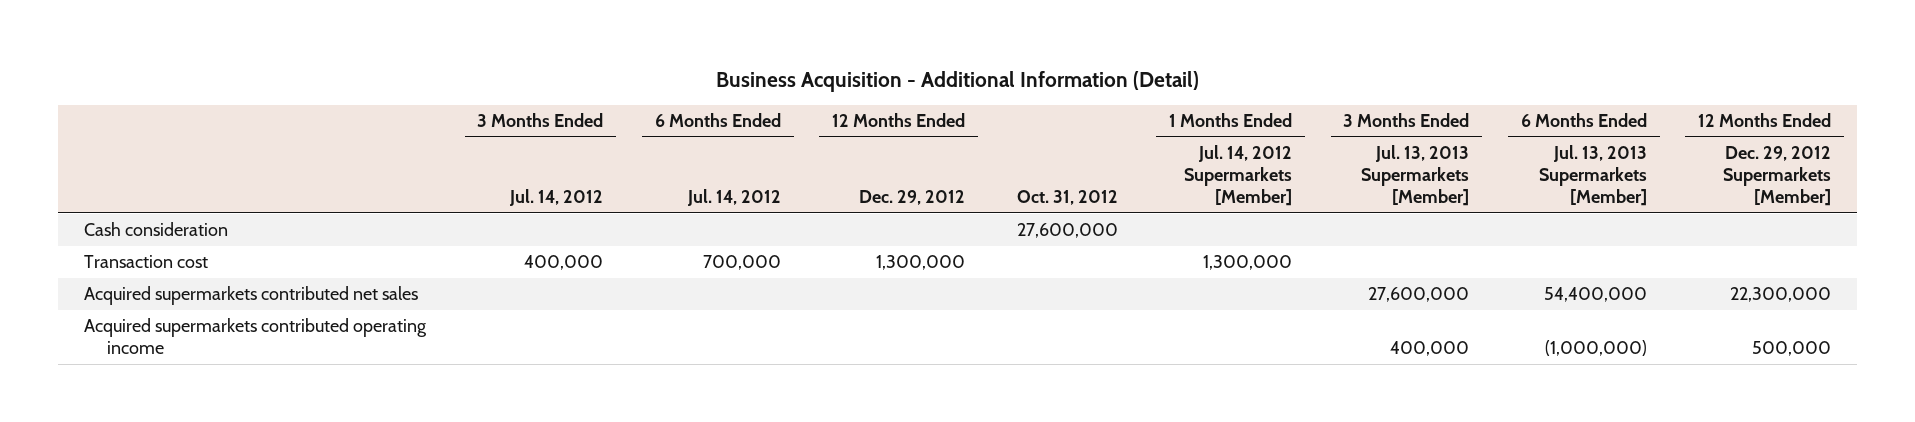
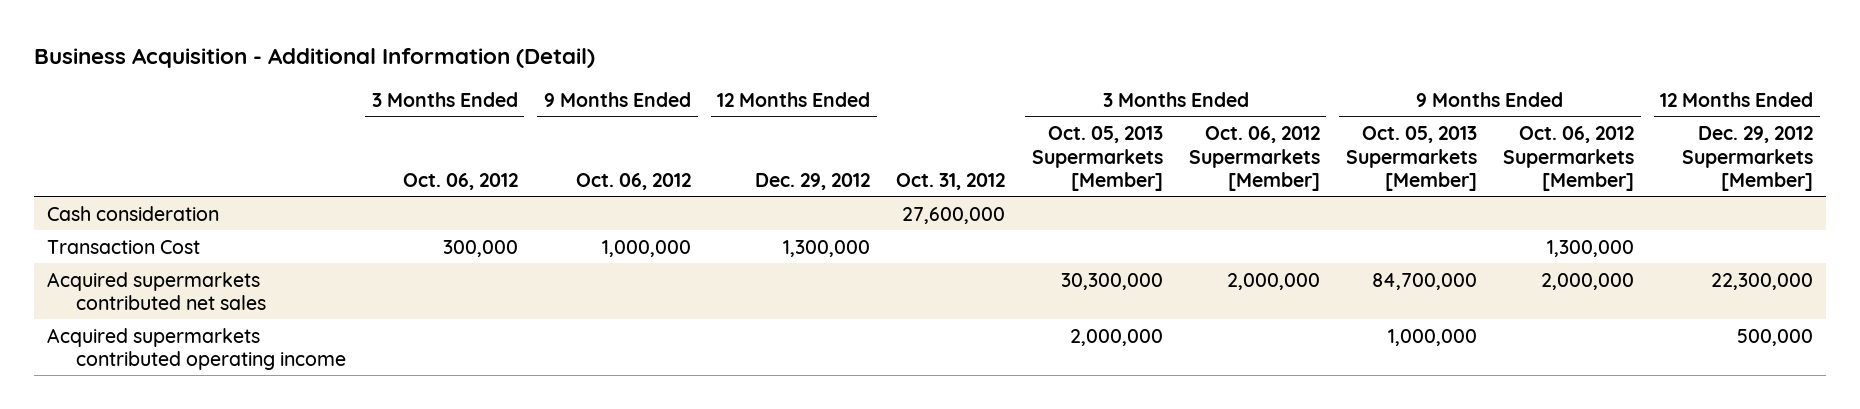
- | 3 Months Ended Jul. 14, 2012 | 6 Months Ended Jul. 14, 2012 | 12 Months Ended Dec. 29, 2012 | Oct. 31, 2012 | 1 Months Ended Jul. 14, 2012 Supermarkets [Member] | 3 Months Ended Jul. 13, 2013 Supermarkets [Member] | 6 Months Ended Jul. 13, 2013 Supermarkets [Member] | 12 Months Ended Dec. 29, 2012 Supermarkets [Member]
+ | 3 Months Ended Oct. 06, 2012 | 9 Months Ended Oct. 06, 2012 | 12 Months Ended Dec. 29, 2012 | Oct. 31, 2012 | 3 Months Ended Oct. 05, 2013 Supermarkets [Member] | 3 Months Ended Oct. 06, 2012 Supermarkets [Member] | 9 Months Ended Oct. 05, 2013 Supermarkets [Member] | 9 Months Ended Oct. 06, 2012 Supermarkets [Member] | 12 Months Ended Dec. 29, 2012 Supermarkets [Member]
- Transaction cost | 400,000 | 700,000 | 1,300,000 | | 1,300,000 | | |
+ Transaction Cost | 300,000 | 1,000,000 | 1,300,000 | | | | | 1,300,000 |

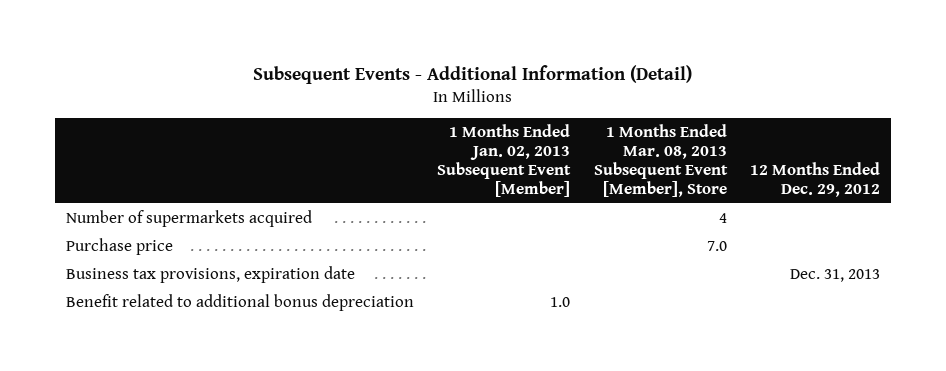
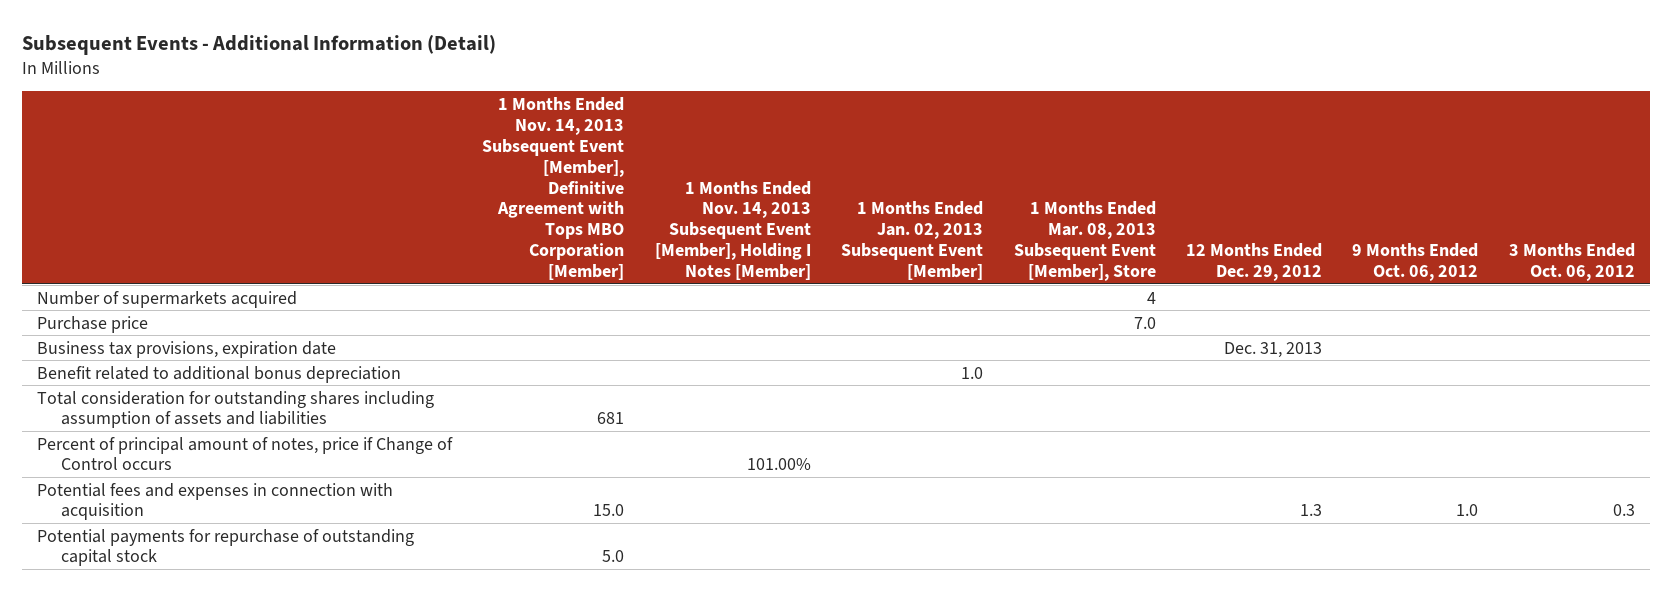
- | 1 Months Ended Jan. 02, 2013 Subsequent Event [Member] | 1 Months Ended Mar. 08, 2013 Subsequent Event [Member], Store | 12 Months Ended Dec. 29, 2012
+ | 1 Months Ended Nov. 14, 2013 Subsequent Event [Member], Definitive Agreement with Tops MBO Corporation [Member] | 1 Months Ended Nov. 14, 2013 Subsequent Event [Member], Holding I Notes [Member] | 1 Months Ended Jan. 02, 2013 Subsequent Event [Member] | 1 Months Ended Mar. 08, 2013 Subsequent Event [Member], Store | 12 Months Ended Dec. 29, 2012 | 9 Months Ended Oct. 06, 2012 | 3 Months Ended Oct. 06, 2012
+ Total consideration for outstanding shares including assumption of assets and liabilities | 681 | | | | | |
+ Percent of principal amount of notes, price if Change of Control occurs | | 101.00% | | | | |
+ Potential fees and expenses in connection with acquisition | 15.0 | | | | 1.3 | 1.0 | 0.3
+ Potential payments for repurchase of outstanding capital stock | 5.0 | | | | | |

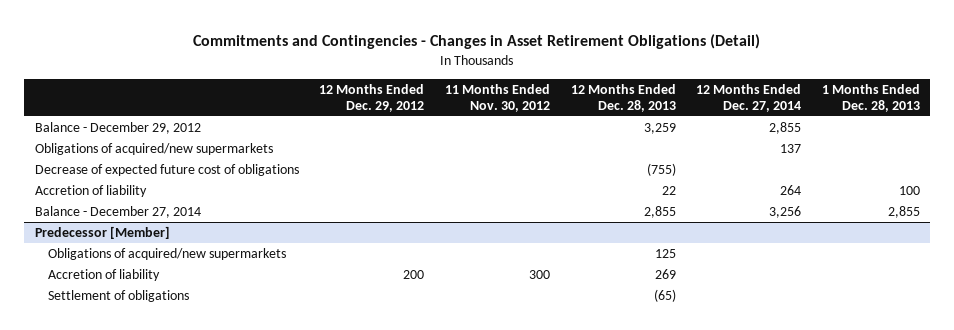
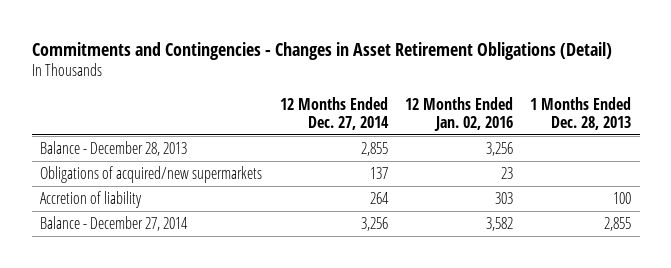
- | 12 Months Ended Dec. 29, 2012 | 11 Months Ended Nov. 30, 2012 | 12 Months Ended Dec. 28, 2013 | 12 Months Ended Dec. 27, 2014 | 1 Months Ended Dec. 28, 2013
+ | 12 Months Ended Dec. 27, 2014 | 12 Months Ended Jan. 02, 2016 | 1 Months Ended Dec. 28, 2013
- Balance - December 29, 2012 | | | 3,259 | 2,855 |
+ Balance - December 28, 2013 | 2,855 | 3,256 |
- Decrease of expected future cost of obligations | | | (755) | |
- Predecessor [Member]
- Obligations of acquired/new supermarkets | | | 125 | |
- Accretion of liability | 200 | 300 | 269 | |
- Settlement of obligations | | | (65) | |

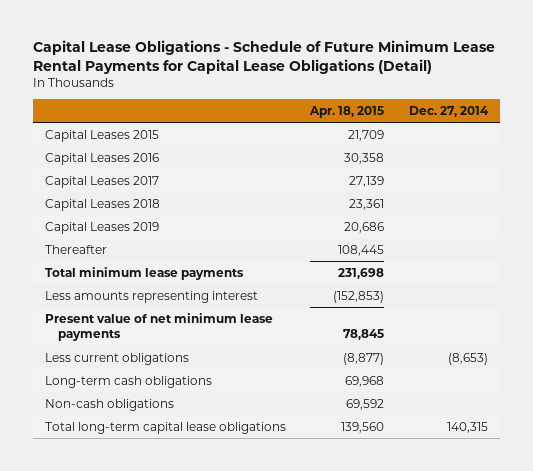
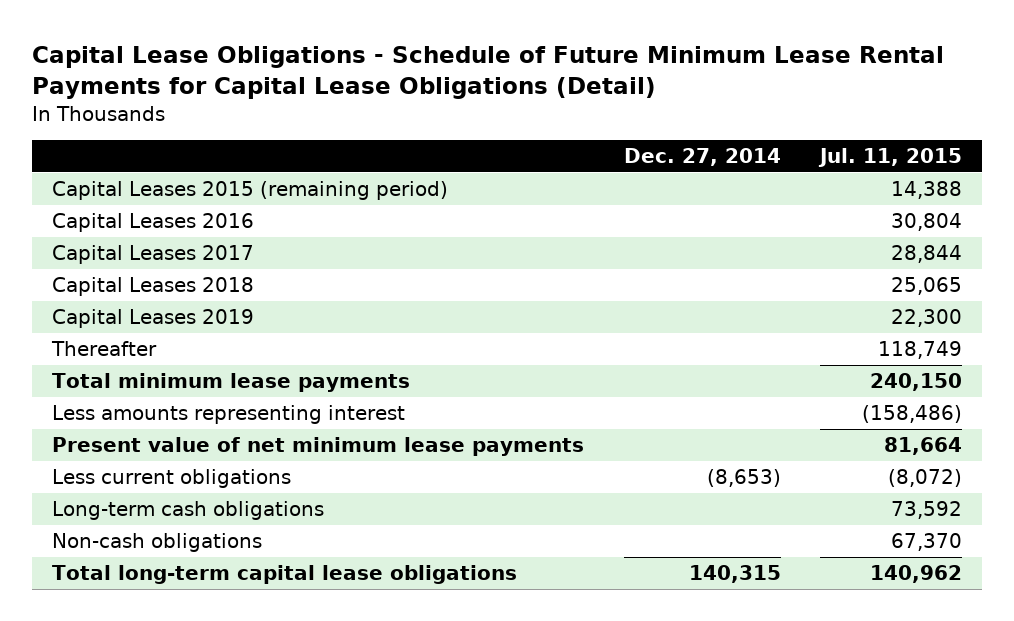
- | Apr. 18, 2015 | Dec. 27, 2014
+ | Dec. 27, 2014 | Jul. 11, 2015
- Capital Leases 2015 | 21,709 |
+ Capital Leases 2015 (remaining period) | | 14,388

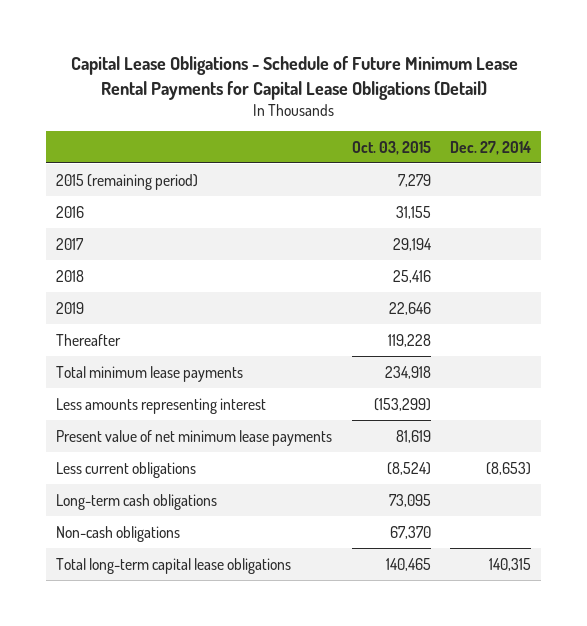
- | Dec. 27, 2014 | Jul. 11, 2015
+ | Oct. 03, 2015 | Dec. 27, 2014
- Capital Leases 2015 (remaining period) | | 14,388
- Capital Leases 2016 | | 30,804
- Capital Leases 2017 | | 28,844
- Capital Leases 2018 | | 25,065
- Capital Leases 2019 | | 22,300
+ 2015 (remaining period) | 7,279 |
+ 2016 | 31,155 |
+ 2017 | 29,194 |
+ 2018 | 25,416 |
+ 2019 | 22,646 |

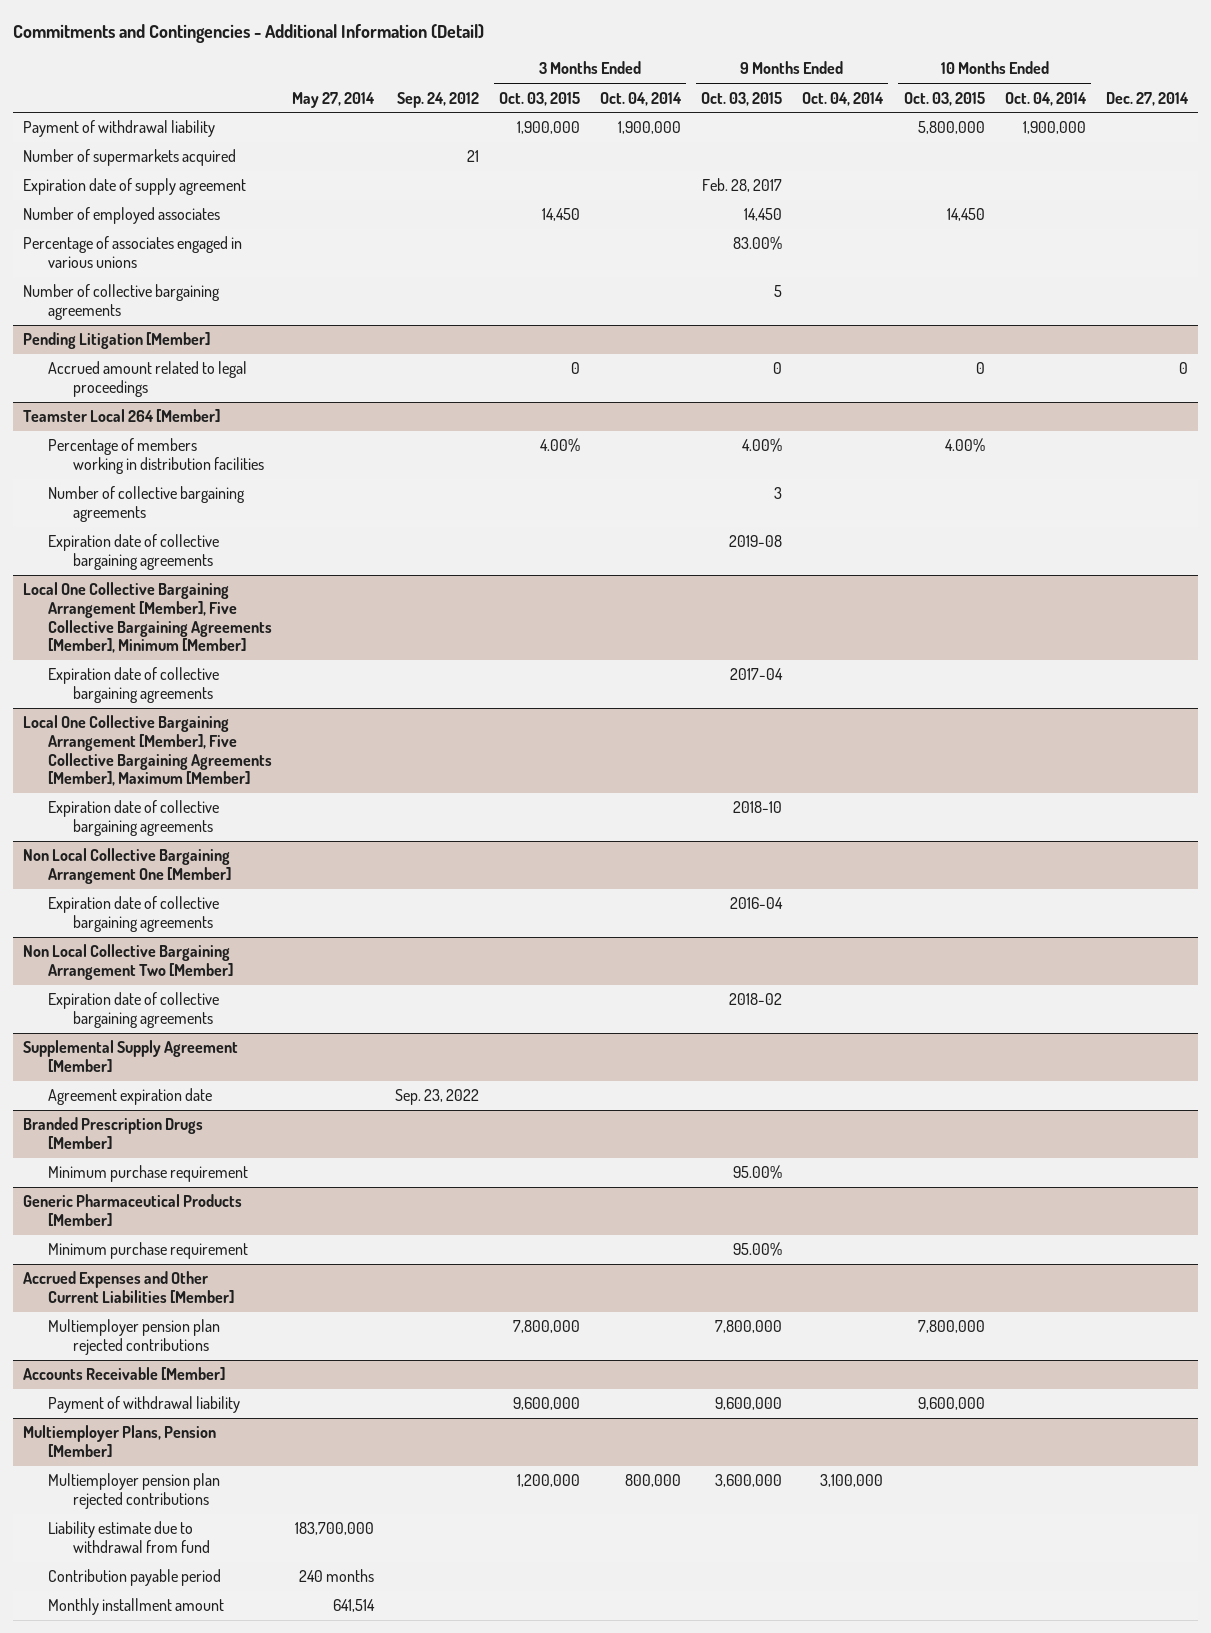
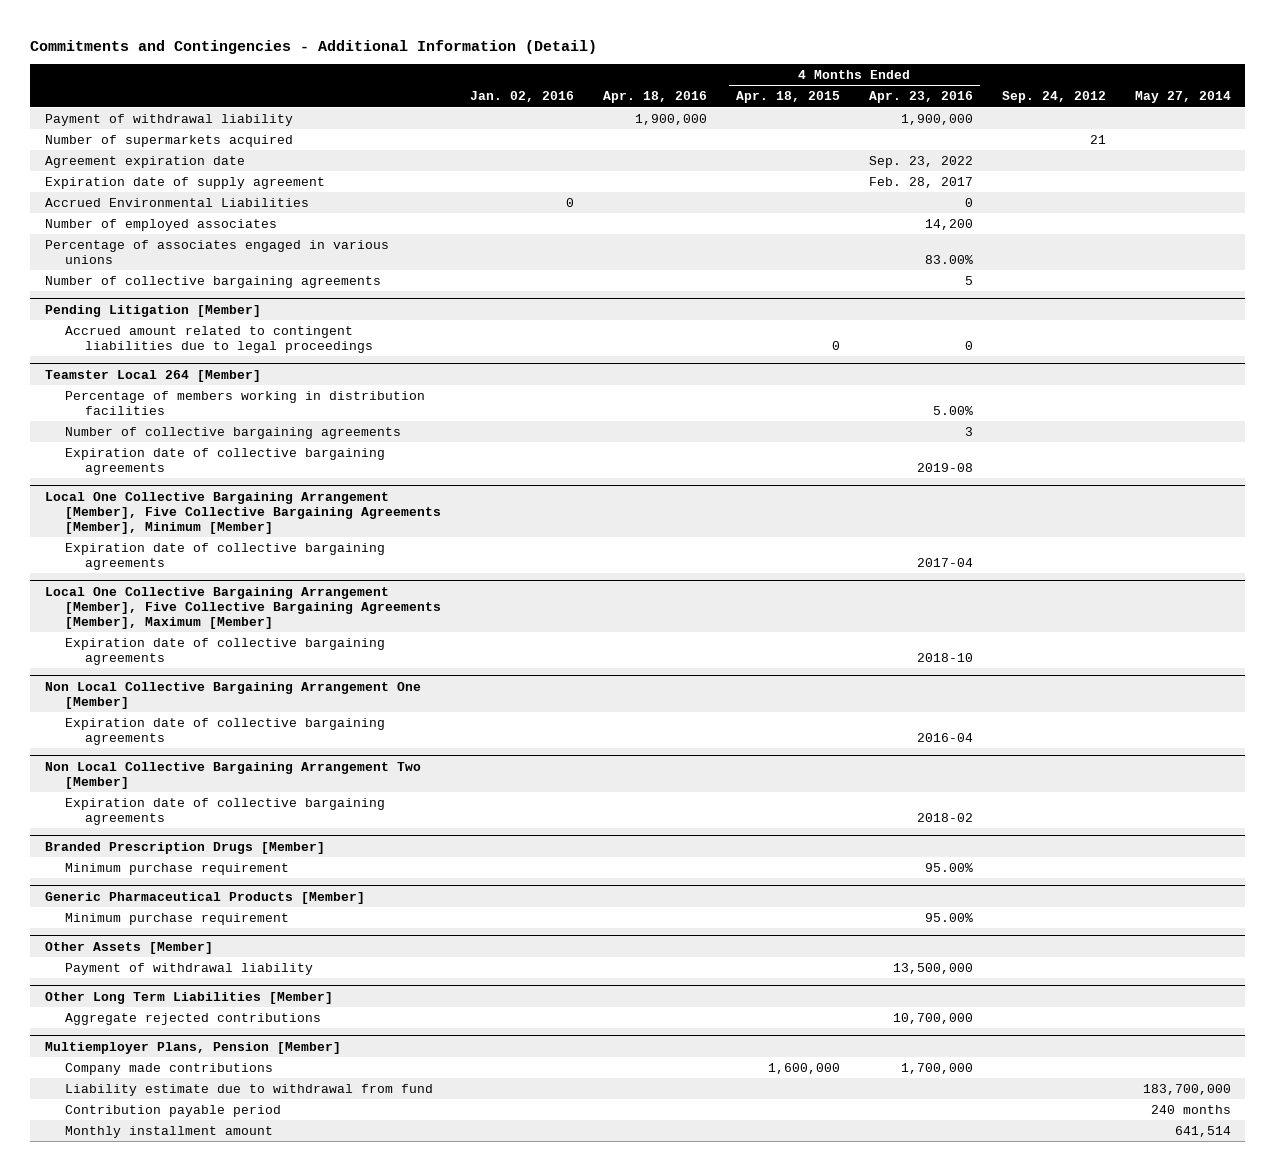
- | May 27, 2014 | Sep. 24, 2012 | 3 Months Ended Oct. 03, 2015 | 3 Months Ended Oct. 04, 2014 | 9 Months Ended Oct. 03, 2015 | 9 Months Ended Oct. 04, 2014 | 10 Months Ended Oct. 03, 2015 | 10 Months Ended Oct. 04, 2014 | Dec. 27, 2014
+ | Jan. 02, 2016 | Apr. 18, 2016 | 4 Months Ended Apr. 18, 2015 | 4 Months Ended Apr. 23, 2016 | Sep. 24, 2012 | May 27, 2014
+ Agreement expiration date | | | | Sep. 23, 2022 | |
+ Accrued Environmental Liabilities | 0 | | | 0 | |
@ Pending Litigation [Member]
- Accrued amount related to legal proceedings | | | 0 | | 0 | | 0 | | 0
+ Accrued amount related to contingent liabilities due to legal proceedings | | | 0 | 0 | |
- Supplemental Supply Agreement [Member]
- Agreement expiration date | | Sep. 23, 2022 | | | | | | |
- Accrued Expenses and Other Current Liabilities [Member]
- Multiemployer pension plan rejected contributions | | | 7,800,000 | | 7,800,000 | | 7,800,000 | |
- Accounts Receivable [Member]
- Payment of withdrawal liability | | | 9,600,000 | | 9,600,000 | | 9,600,000 | |
+ Other Assets [Member]
+ Payment of withdrawal liability | | | | 13,500,000 | |
+ Other Long Term Liabilities [Member]
+ Aggregate rejected contributions | | | | 10,700,000 | |
@ Multiemployer Plans, Pension [Member]
- Multiemployer pension plan rejected contributions | | | 1,200,000 | 800,000 | 3,600,000 | 3,100,000 | | |
+ Company made contributions | | | 1,600,000 | 1,700,000 | |

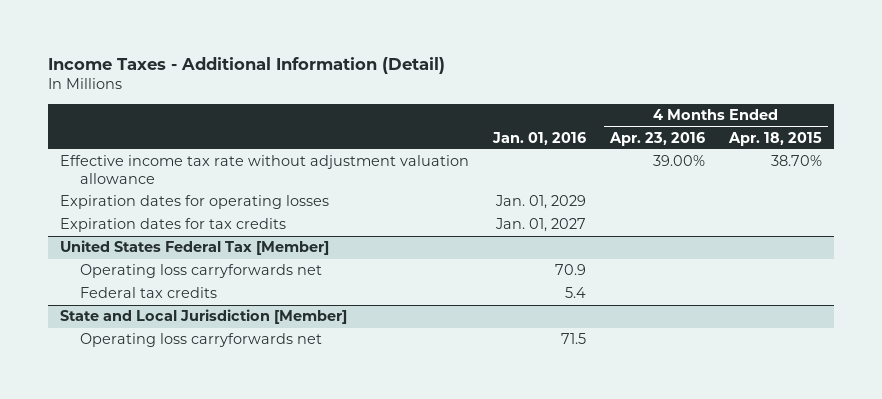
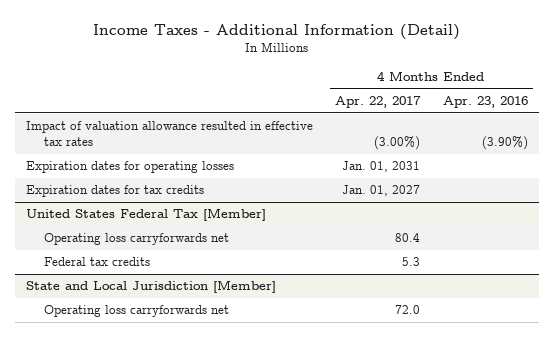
- | Jan. 01, 2016 | 4 Months Ended Apr. 23, 2016 | 4 Months Ended Apr. 18, 2015
+ | 4 Months Ended Apr. 22, 2017 | 4 Months Ended Apr. 23, 2016
- Effective income tax rate without adjustment valuation allowance | | 39.00% | 38.70%
+ Impact of valuation allowance resulted in effective tax rates | (3.00%) | (3.90%)

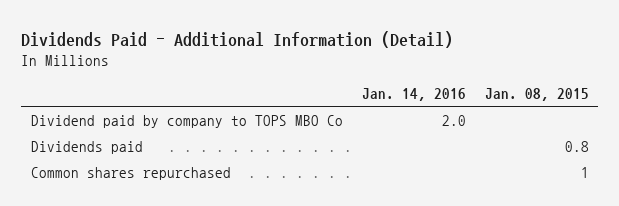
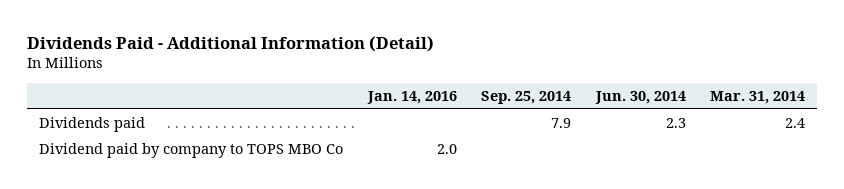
- | Jan. 14, 2016 | Jan. 08, 2015
+ | Jan. 14, 2016 | Sep. 25, 2014 | Jun. 30, 2014 | Mar. 31, 2014
- Common shares repurchased | | 1
moved down: Dividend paid by company to TOPS MBO Co | 2.0 | | |

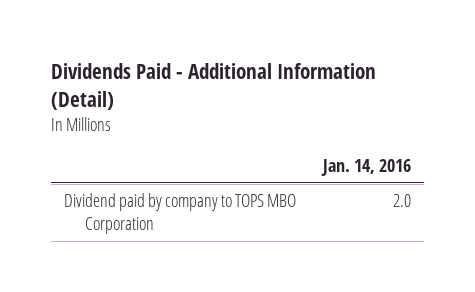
- | Jan. 14, 2016 | Sep. 25, 2014 | Jun. 30, 2014 | Mar. 31, 2014
+ | Jan. 14, 2016
- Dividends paid | | 7.9 | 2.3 | 2.4
- Dividend paid by company to TOPS MBO Co | 2.0 | | |
+ Dividend paid by company to TOPS MBO Corporation | 2.0

